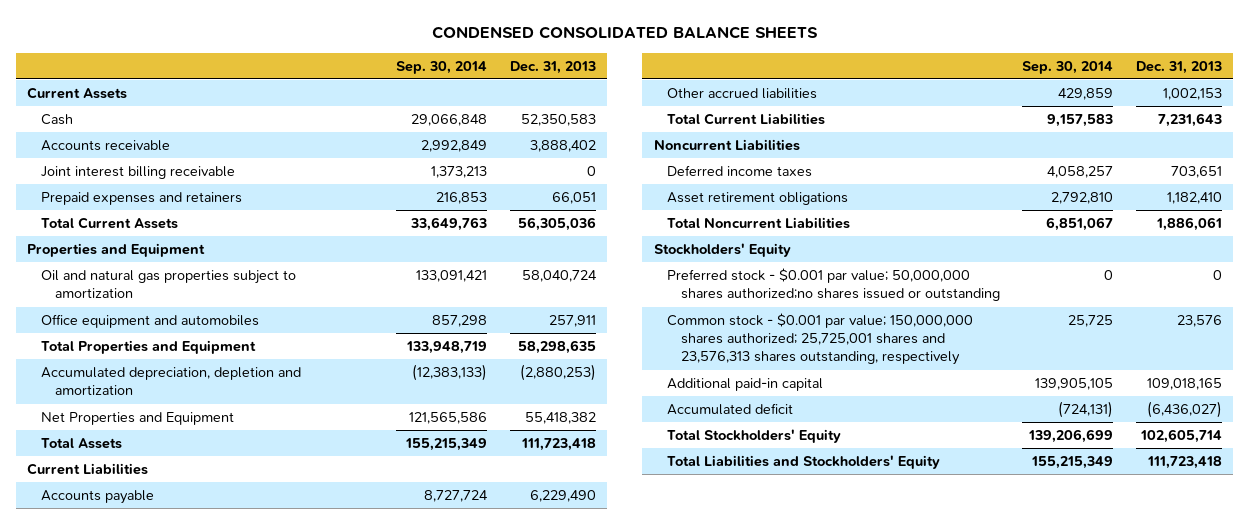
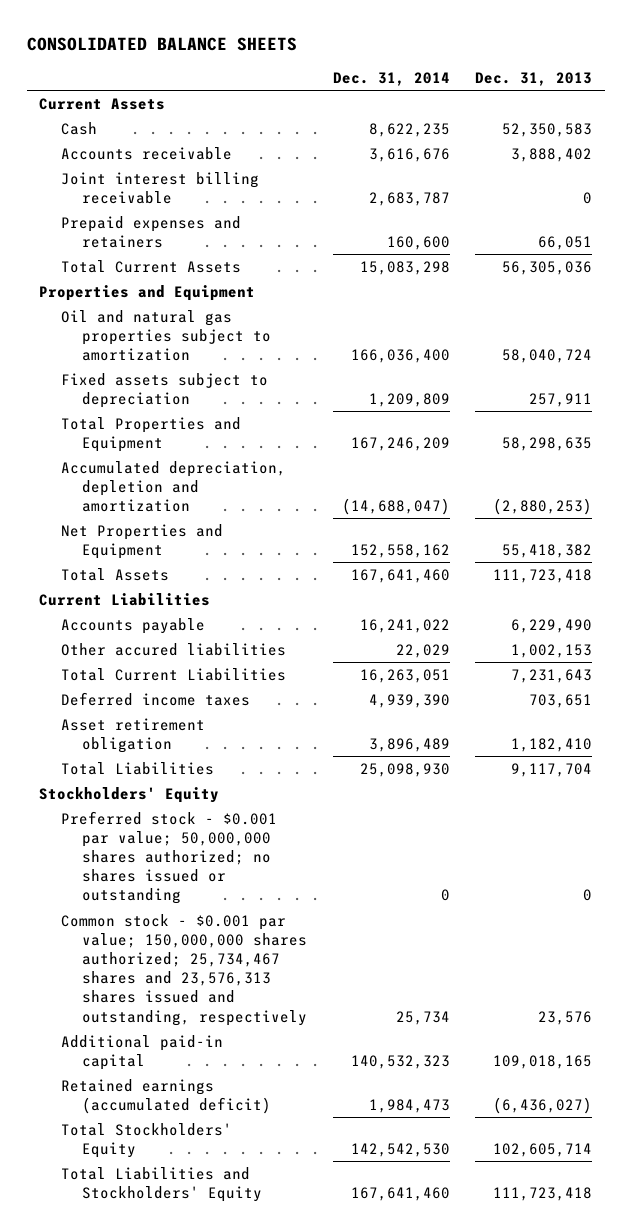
- CONDENSED CONSOLIDATED BALANCE SHEETS
+ CONSOLIDATED BALANCE SHEETS
- | Sep. 30, 2014 | Dec. 31, 2013
+ | Dec. 31, 2014 | Dec. 31, 2013
- Office equipment and automobiles | 857,298 | 257,911
+ Fixed assets subject to depreciation | 1,209,809 | 257,911
- Other accrued liabilities | 429,859 | 1,002,153
+ Other accured liabilities | 22,029 | 1,002,153
- Noncurrent Liabilities
- Asset retirement obligations | 2,792,810 | 1,182,410
- Total Noncurrent Liabilities | 6,851,067 | 1,886,061
+ Asset retirement obligation | 3,896,489 | 1,182,410
+ Total Liabilities | 25,098,930 | 9,117,704
- Preferred stock - $0.001 par value; 50,000,000 shares authorized;no shares issued or outstanding | 0 | 0
- Common stock - $0.001 par value; 150,000,000 shares authorized; 25,725,001 shares and 23,576,313 shares outstanding, respectively | 25,725 | 23,576
+ Preferred stock - $0.001 par value; 50,000,000 shares authorized; no shares issued or outstanding | 0 | 0
+ Common stock - $0.001 par value; 150,000,000 shares authorized; 25,734,467 shares and 23,576,313 shares issued and outstanding, respectively | 25,734 | 23,576
- Accumulated deficit | (724,131) | (6,436,027)
+ Retained earnings (accumulated deficit) | 1,984,473 | (6,436,027)

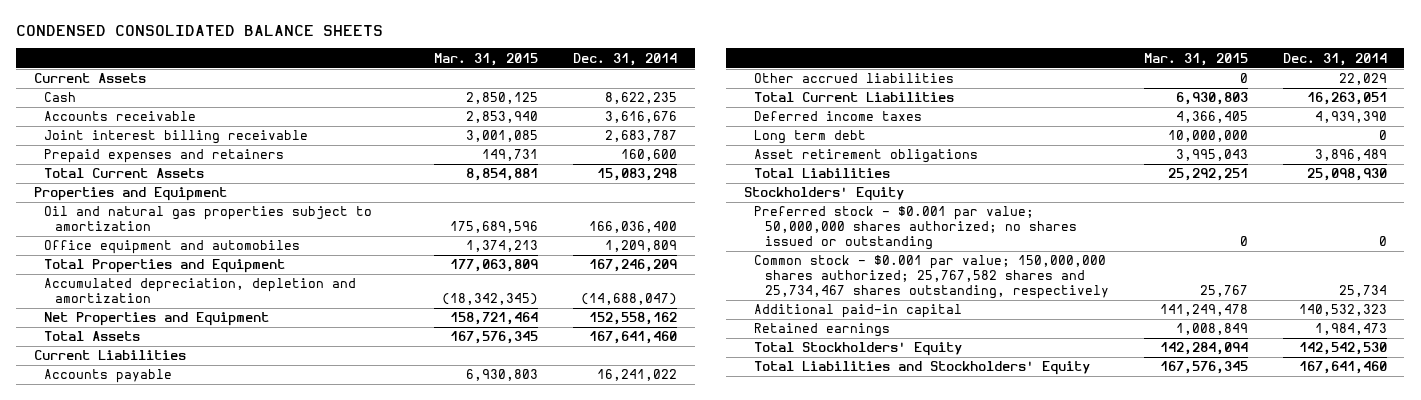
- CONSOLIDATED BALANCE SHEETS
+ CONDENSED CONSOLIDATED BALANCE SHEETS
- | Dec. 31, 2014 | Dec. 31, 2013
+ | Mar. 31, 2015 | Dec. 31, 2014
- Fixed assets subject to depreciation | 1,209,809 | 257,911
+ Office equipment and automobiles | 1,374,213 | 1,209,809
- Other accured liabilities | 22,029 | 1,002,153
+ Other accrued liabilities | 0 | 22,029
- Asset retirement obligation | 3,896,489 | 1,182,410
+ Long term debt | 10,000,000 | 0
+ Asset retirement obligations | 3,995,043 | 3,896,489
- Common stock - $0.001 par value; 150,000,000 shares authorized; 25,734,467 shares and 23,576,313 shares issued and outstanding, respectively | 25,734 | 23,576
+ Common stock - $0.001 par value; 150,000,000 shares authorized; 25,767,582 shares and 25,734,467 shares outstanding, respectively | 25,767 | 25,734
- Retained earnings (accumulated deficit) | 1,984,473 | (6,436,027)
+ Retained earnings | 1,008,849 | 1,984,473

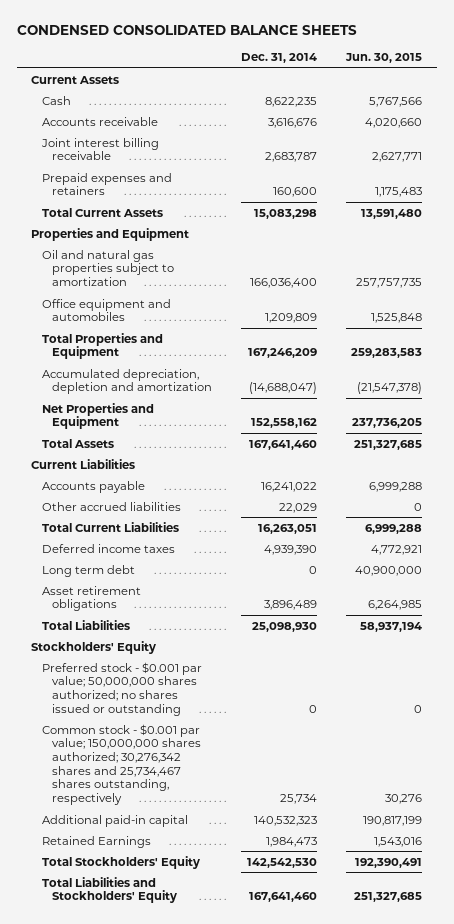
- | Mar. 31, 2015 | Dec. 31, 2014
+ | Dec. 31, 2014 | Jun. 30, 2015
- Common stock - $0.001 par value; 150,000,000 shares authorized; 25,767,582 shares and 25,734,467 shares outstanding, respectively | 25,767 | 25,734
+ Common stock - $0.001 par value; 150,000,000 shares authorized; 30,276,342 shares and 25,734,467 shares outstanding, respectively | 25,734 | 30,276
- Retained earnings | 1,008,849 | 1,984,473
+ Retained Earnings | 1,984,473 | 1,543,016

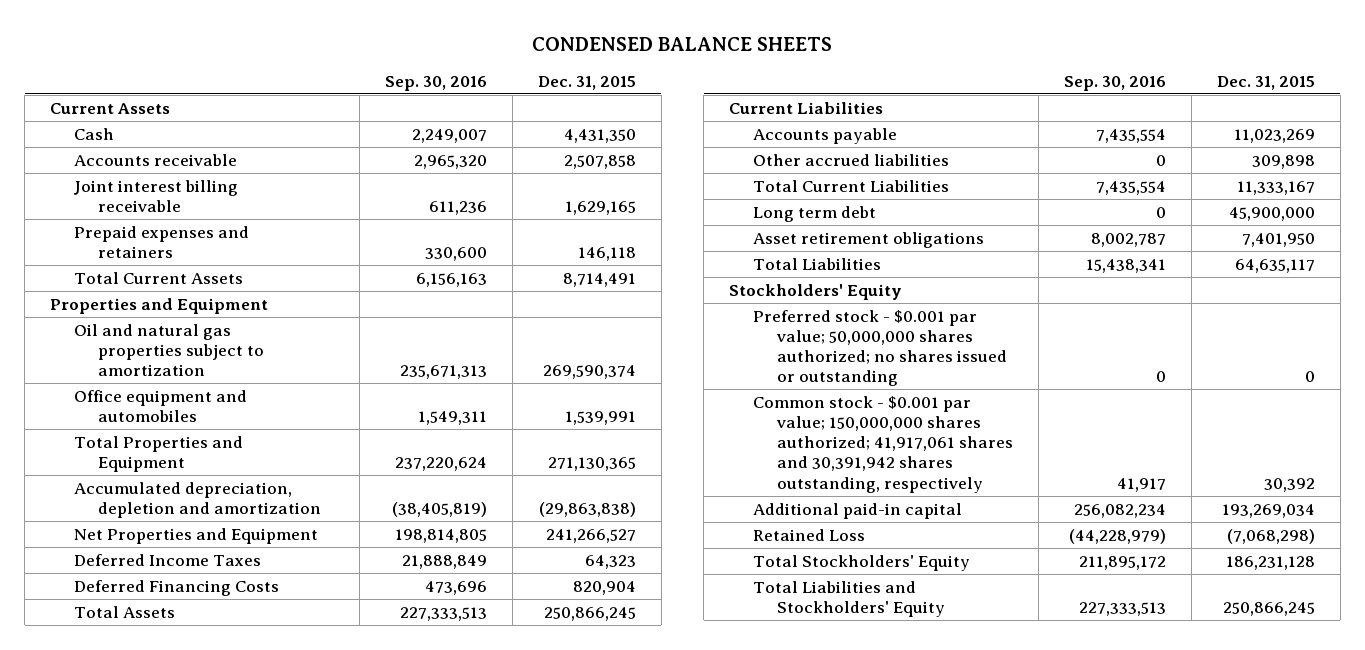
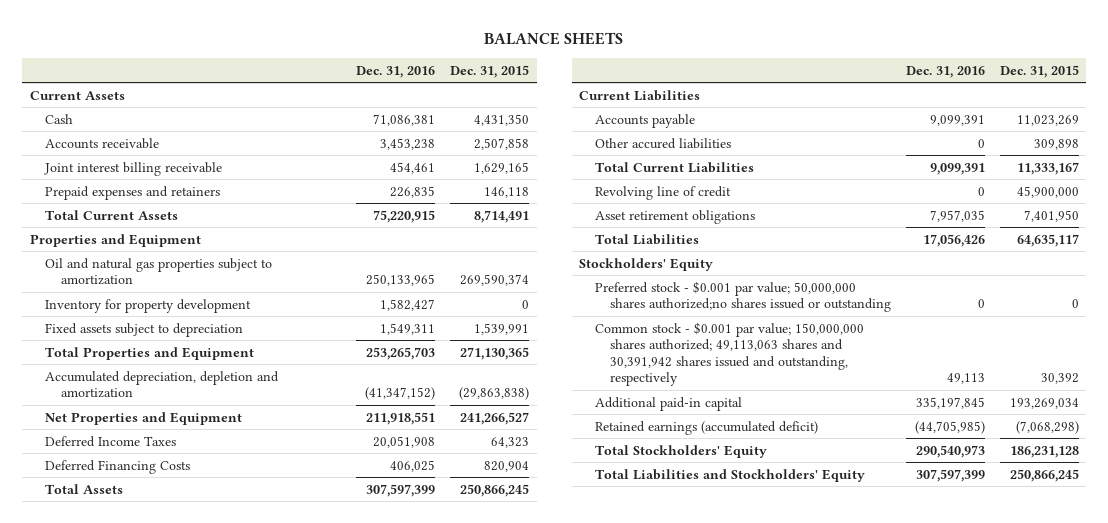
- CONDENSED BALANCE SHEETS
+ BALANCE SHEETS
- | Sep. 30, 2016 | Dec. 31, 2015
+ | Dec. 31, 2016 | Dec. 31, 2015
- Office equipment and automobiles | 1,549,311 | 1,539,991
+ Inventory for property development | 1,582,427 | 0
+ Fixed assets subject to depreciation | 1,549,311 | 1,539,991
- Other accrued liabilities | 0 | 309,898
+ Other accured liabilities | 0 | 309,898
- Long term debt | 0 | 45,900,000
+ Revolving line of credit | 0 | 45,900,000
- Preferred stock - $0.001 par value; 50,000,000 shares authorized; no shares issued or outstanding | 0 | 0
- Common stock - $0.001 par value; 150,000,000 shares authorized; 41,917,061 shares and 30,391,942 shares outstanding, respectively | 41,917 | 30,392
+ Preferred stock - $0.001 par value; 50,000,000 shares authorized;no shares issued or outstanding | 0 | 0
+ Common stock - $0.001 par value; 150,000,000 shares authorized; 49,113,063 shares and 30,391,942 shares issued and outstanding, respectively | 49,113 | 30,392
- Retained Loss | (44,228,979) | (7,068,298)
+ Retained earnings (accumulated deficit) | (44,705,985) | (7,068,298)

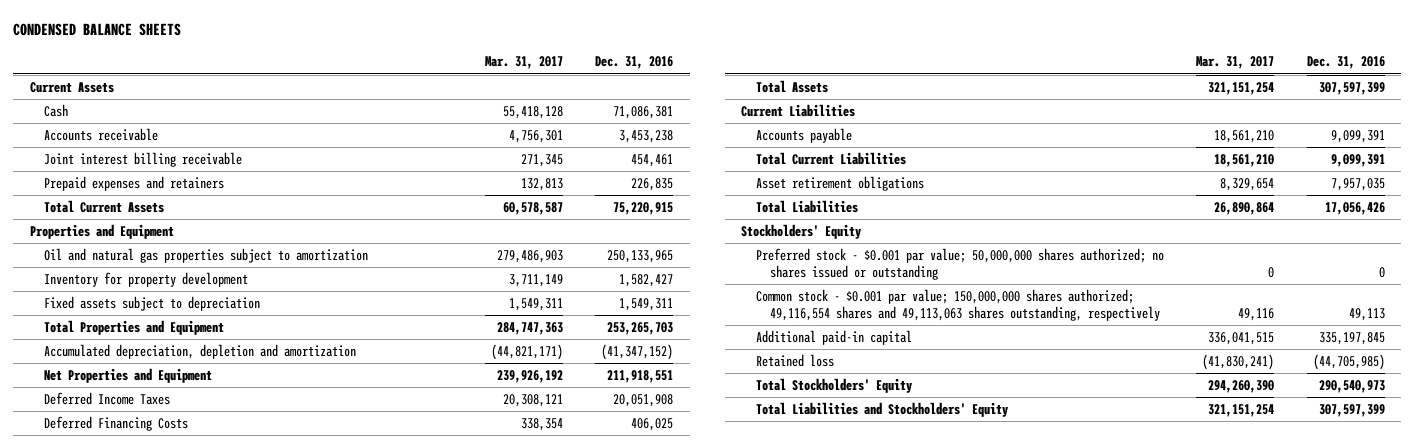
- BALANCE SHEETS
+ CONDENSED BALANCE SHEETS
- | Dec. 31, 2016 | Dec. 31, 2015
+ | Mar. 31, 2017 | Dec. 31, 2016
- Other accured liabilities | 0 | 309,898
- Revolving line of credit | 0 | 45,900,000
- Preferred stock - $0.001 par value; 50,000,000 shares authorized;no shares issued or outstanding | 0 | 0
- Common stock - $0.001 par value; 150,000,000 shares authorized; 49,113,063 shares and 30,391,942 shares issued and outstanding, respectively | 49,113 | 30,392
+ Preferred stock - $0.001 par value; 50,000,000 shares authorized; no shares issued or outstanding | 0 | 0
+ Common stock - $0.001 par value; 150,000,000 shares authorized; 49,116,554 shares and 49,113,063 shares outstanding, respectively | 49,116 | 49,113
- Retained earnings (accumulated deficit) | (44,705,985) | (7,068,298)
+ Retained loss | (41,830,241) | (44,705,985)

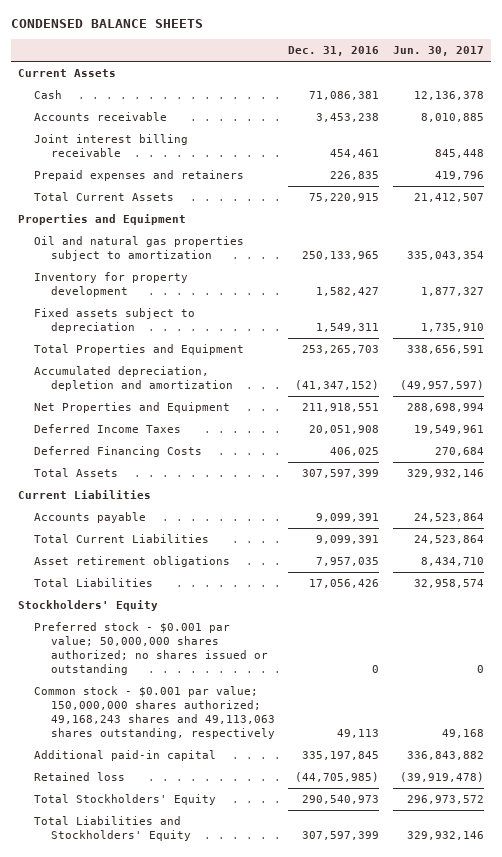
- | Mar. 31, 2017 | Dec. 31, 2016
+ | Dec. 31, 2016 | Jun. 30, 2017
- Common stock - $0.001 par value; 150,000,000 shares authorized; 49,116,554 shares and 49,113,063 shares outstanding, respectively | 49,116 | 49,113
+ Common stock - $0.001 par value; 150,000,000 shares authorized; 49,168,243 shares and 49,113,063 shares outstanding, respectively | 49,113 | 49,168

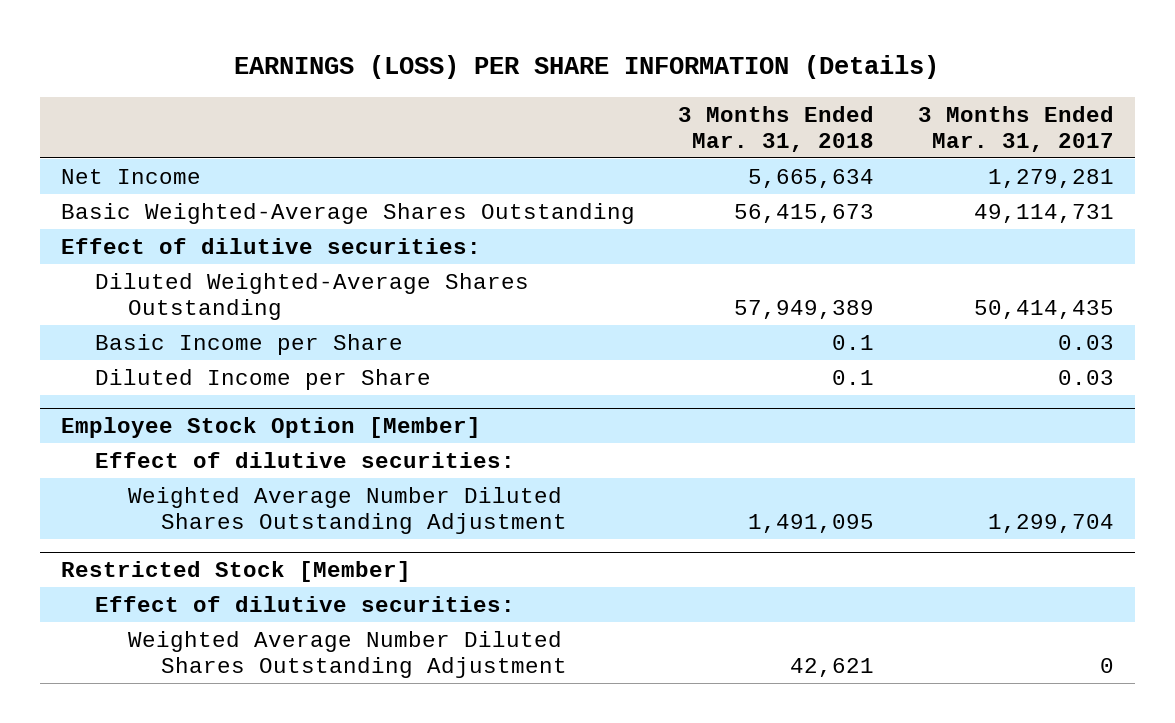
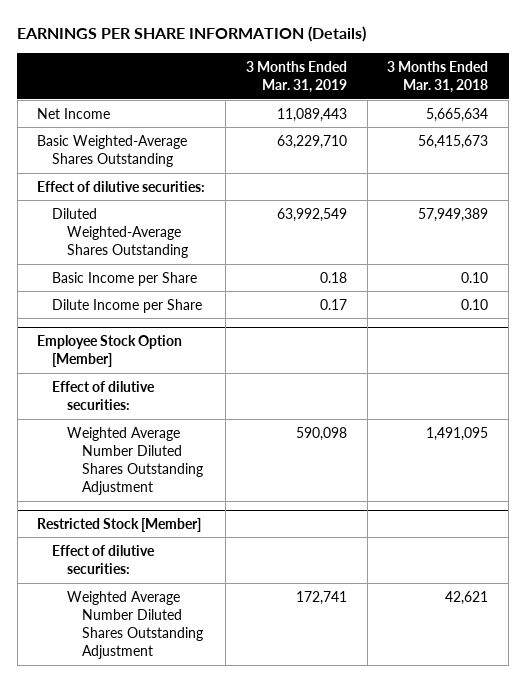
- EARNINGS (LOSS) PER SHARE INFORMATION (Details)
+ EARNINGS PER SHARE INFORMATION (Details)
- | 3 Months Ended Mar. 31, 2018 | 3 Months Ended Mar. 31, 2017
+ | 3 Months Ended Mar. 31, 2019 | 3 Months Ended Mar. 31, 2018
- Basic Income per Share | 0.1 | 0.03
- Diluted Income per Share | 0.1 | 0.03
+ Basic Income per Share | 0.18 | 0.10
+ Dilute Income per Share | 0.17 | 0.10

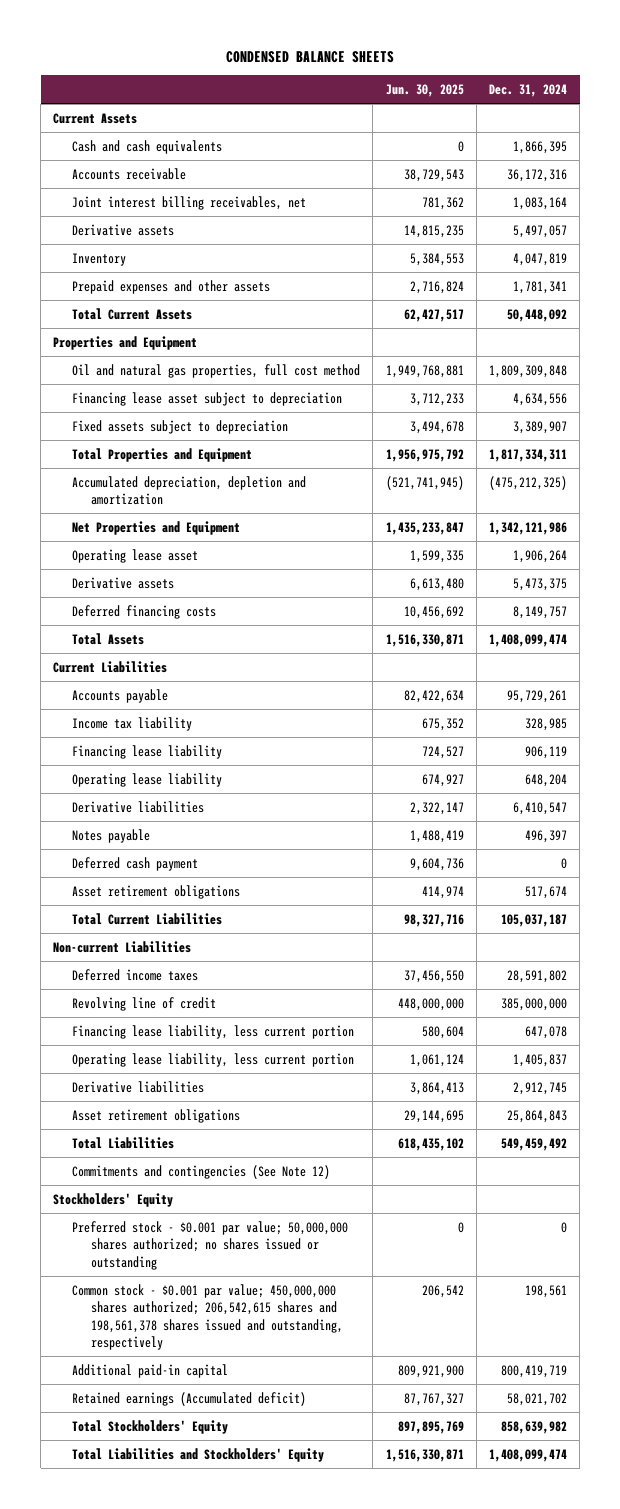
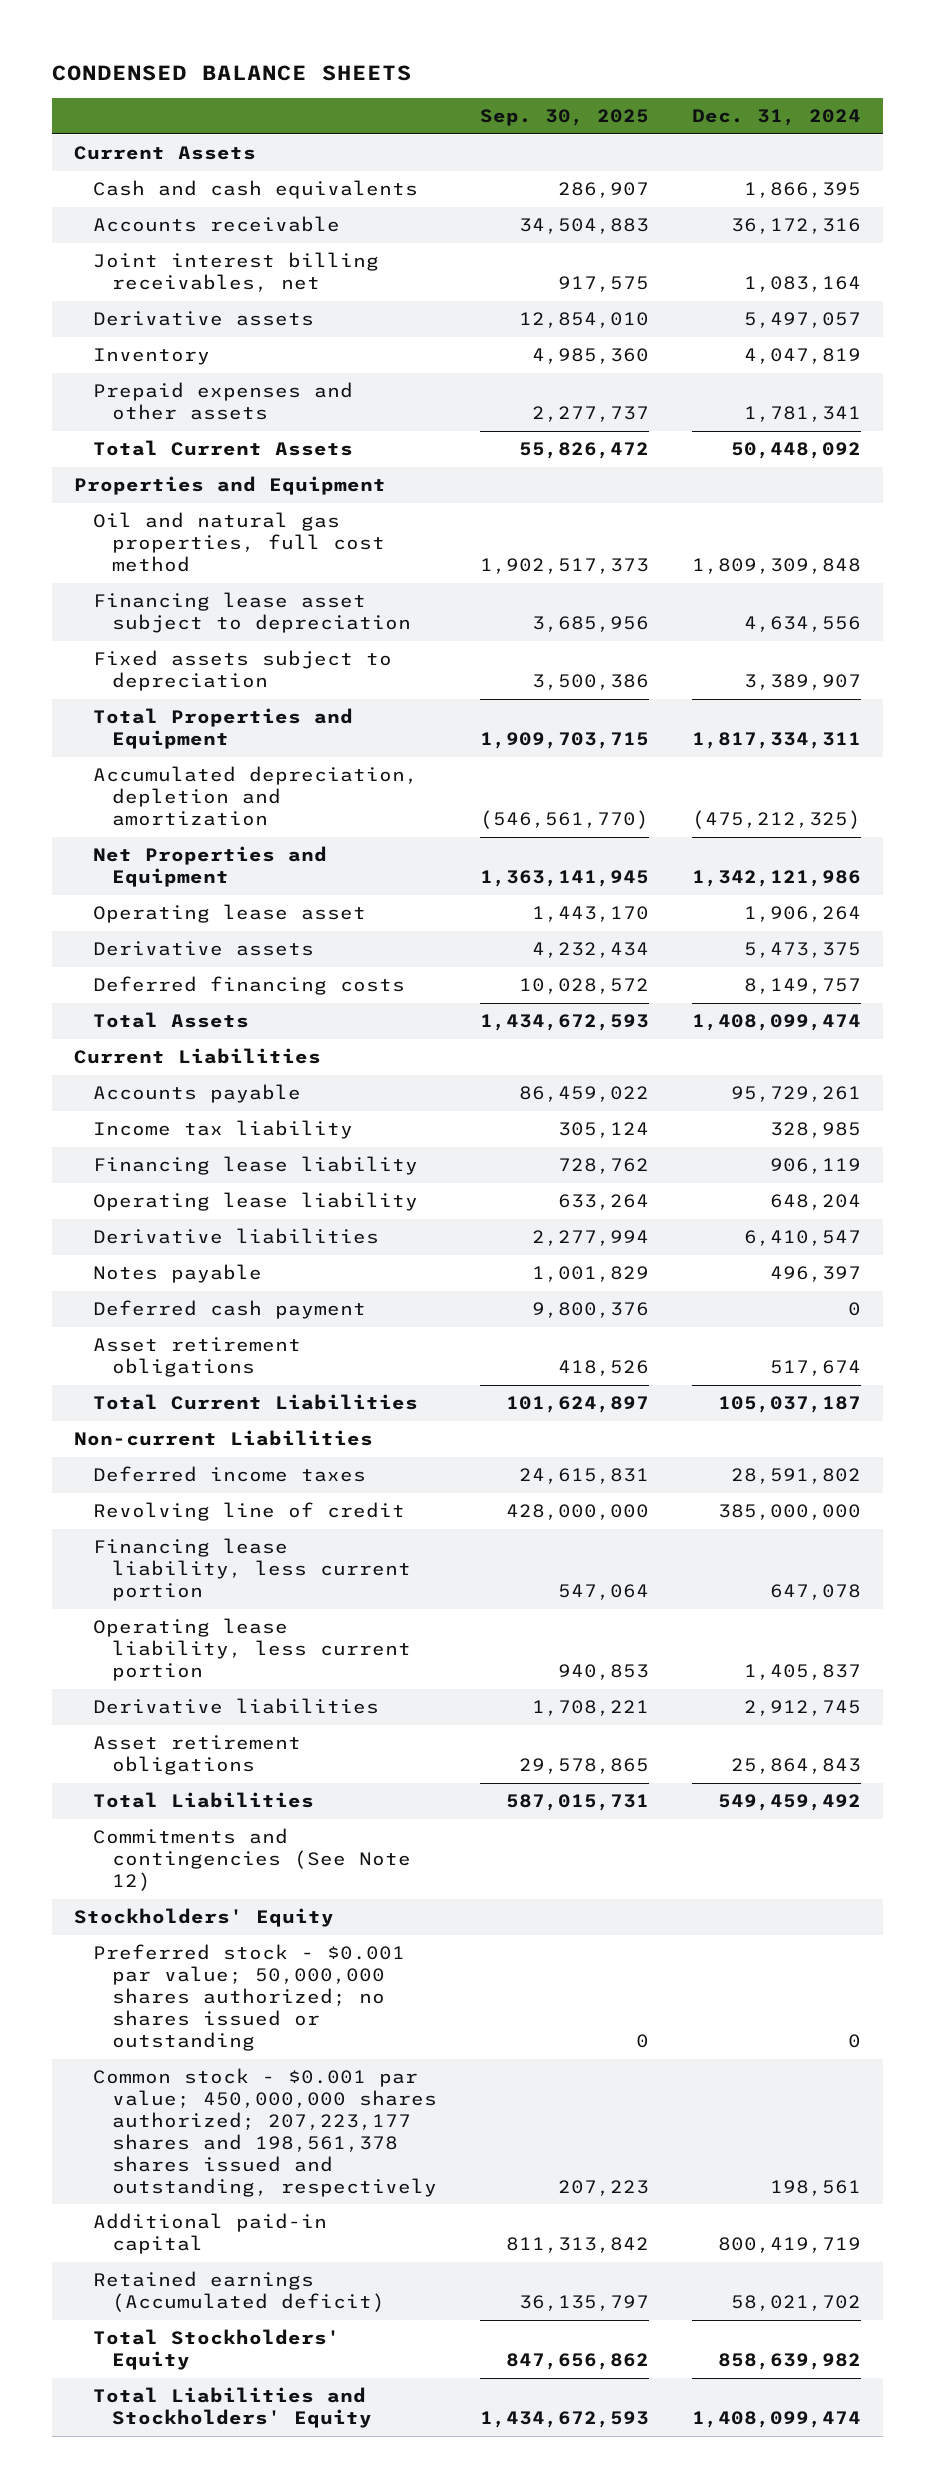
- | Jun. 30, 2025 | Dec. 31, 2024
+ | Sep. 30, 2025 | Dec. 31, 2024
- Common stock - $0.001 par value; 450,000,000 shares authorized; 206,542,615 shares and 198,561,378 shares issued and outstanding, respectively | 206,542 | 198,561
+ Common stock - $0.001 par value; 450,000,000 shares authorized; 207,223,177 shares and 198,561,378 shares issued and outstanding, respectively | 207,223 | 198,561

